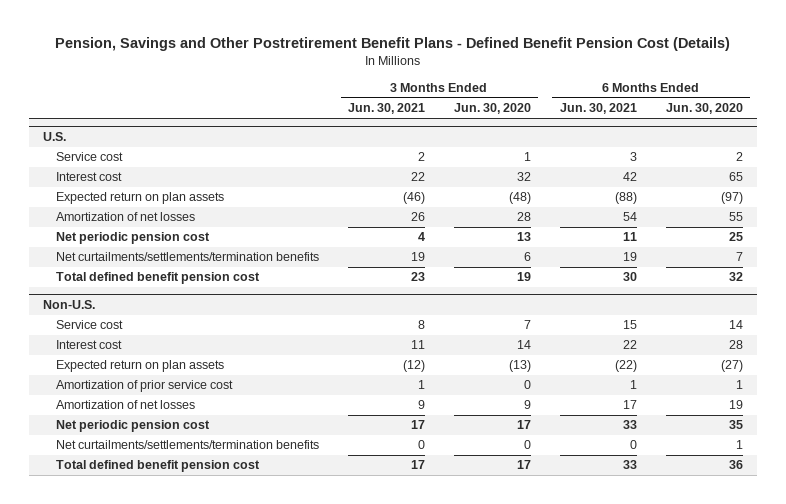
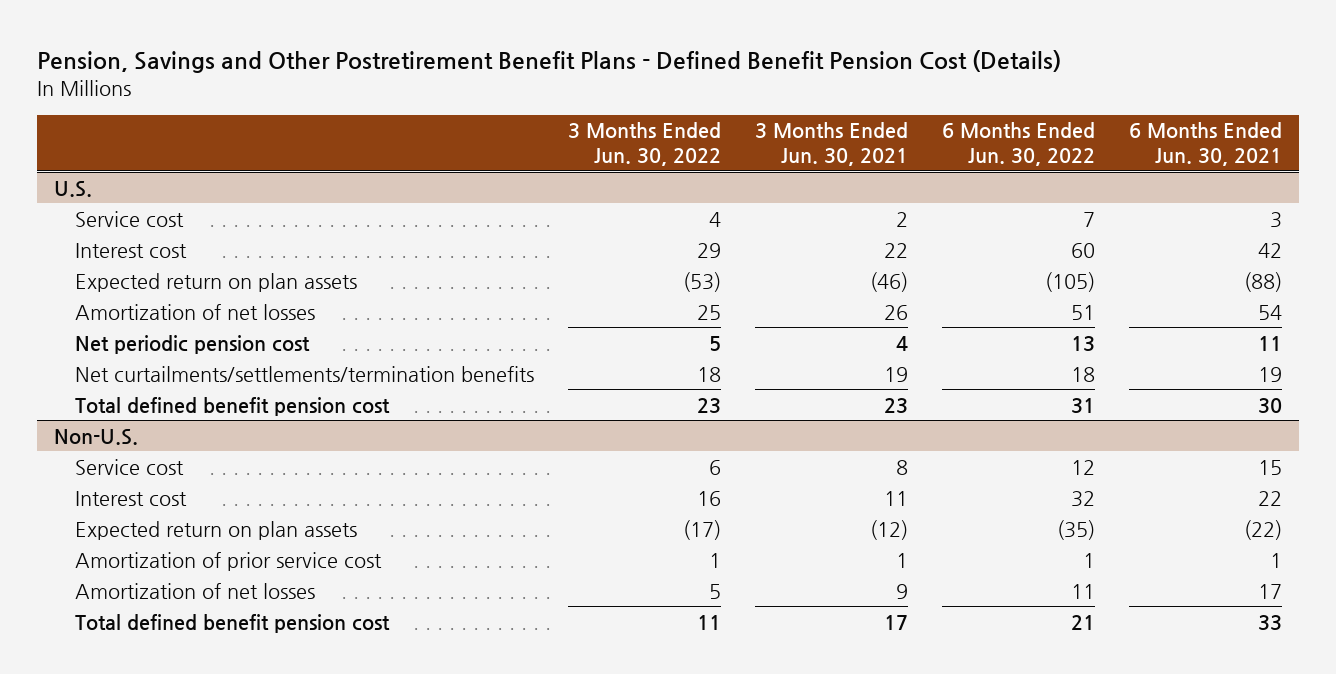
- | 3 Months Ended Jun. 30, 2021 | 3 Months Ended Jun. 30, 2020 | 6 Months Ended Jun. 30, 2021 | 6 Months Ended Jun. 30, 2020
+ | 3 Months Ended Jun. 30, 2022 | 3 Months Ended Jun. 30, 2021 | 6 Months Ended Jun. 30, 2022 | 6 Months Ended Jun. 30, 2021
@ Non-U.S.
- Net periodic pension cost | 17 | 17 | 33 | 35
- Net curtailments/settlements/termination benefits | 0 | 0 | 0 | 1

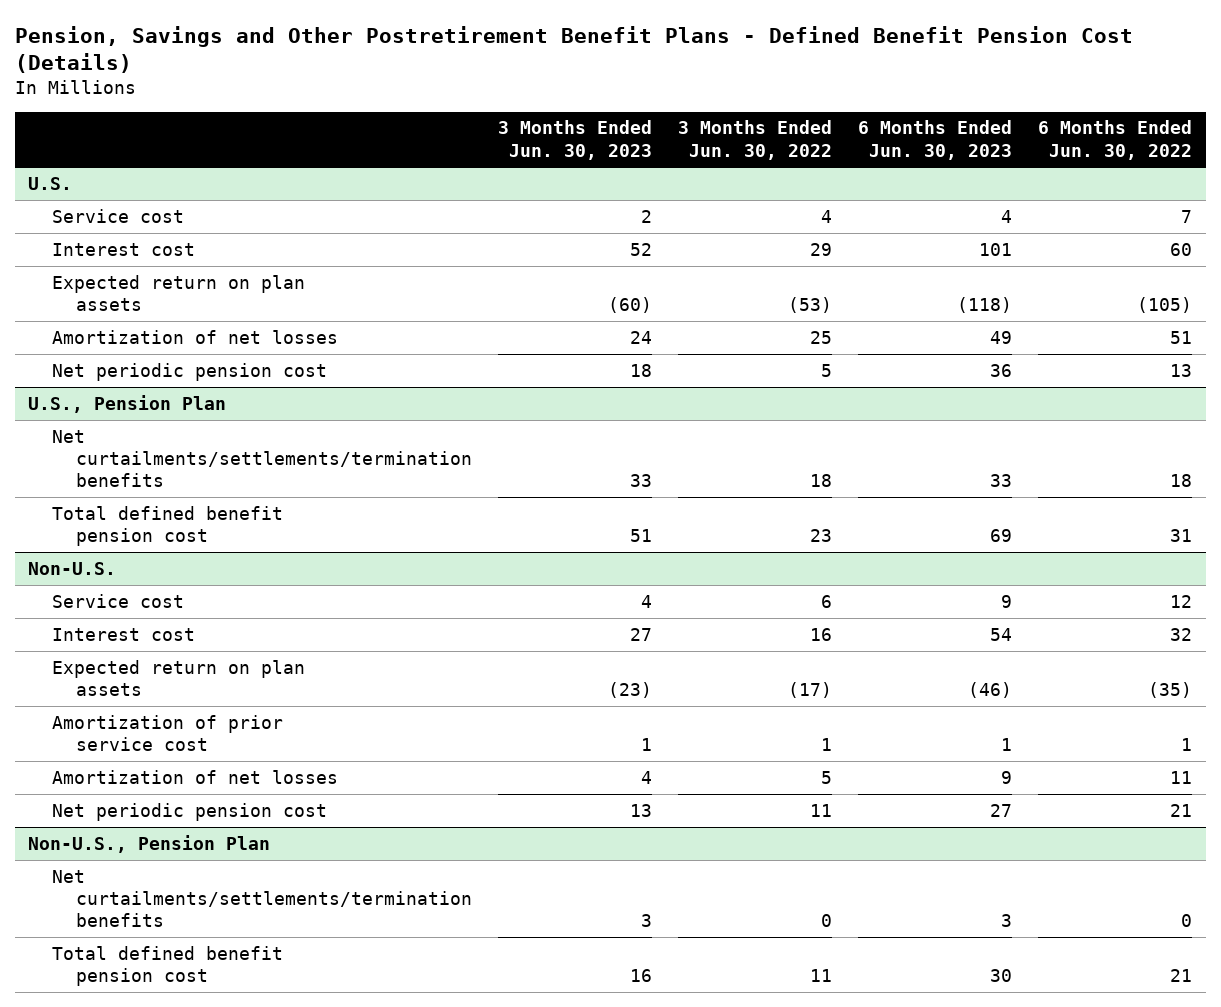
- | 3 Months Ended Jun. 30, 2022 | 3 Months Ended Jun. 30, 2021 | 6 Months Ended Jun. 30, 2022 | 6 Months Ended Jun. 30, 2021
+ | 3 Months Ended Jun. 30, 2023 | 3 Months Ended Jun. 30, 2022 | 6 Months Ended Jun. 30, 2023 | 6 Months Ended Jun. 30, 2022
+ U.S., Pension Plan
@ Non-U.S.
+ Net periodic pension cost | 13 | 11 | 27 | 21
+ Non-U.S., Pension Plan
+ Net curtailments/settlements/termination benefits | 3 | 0 | 3 | 0

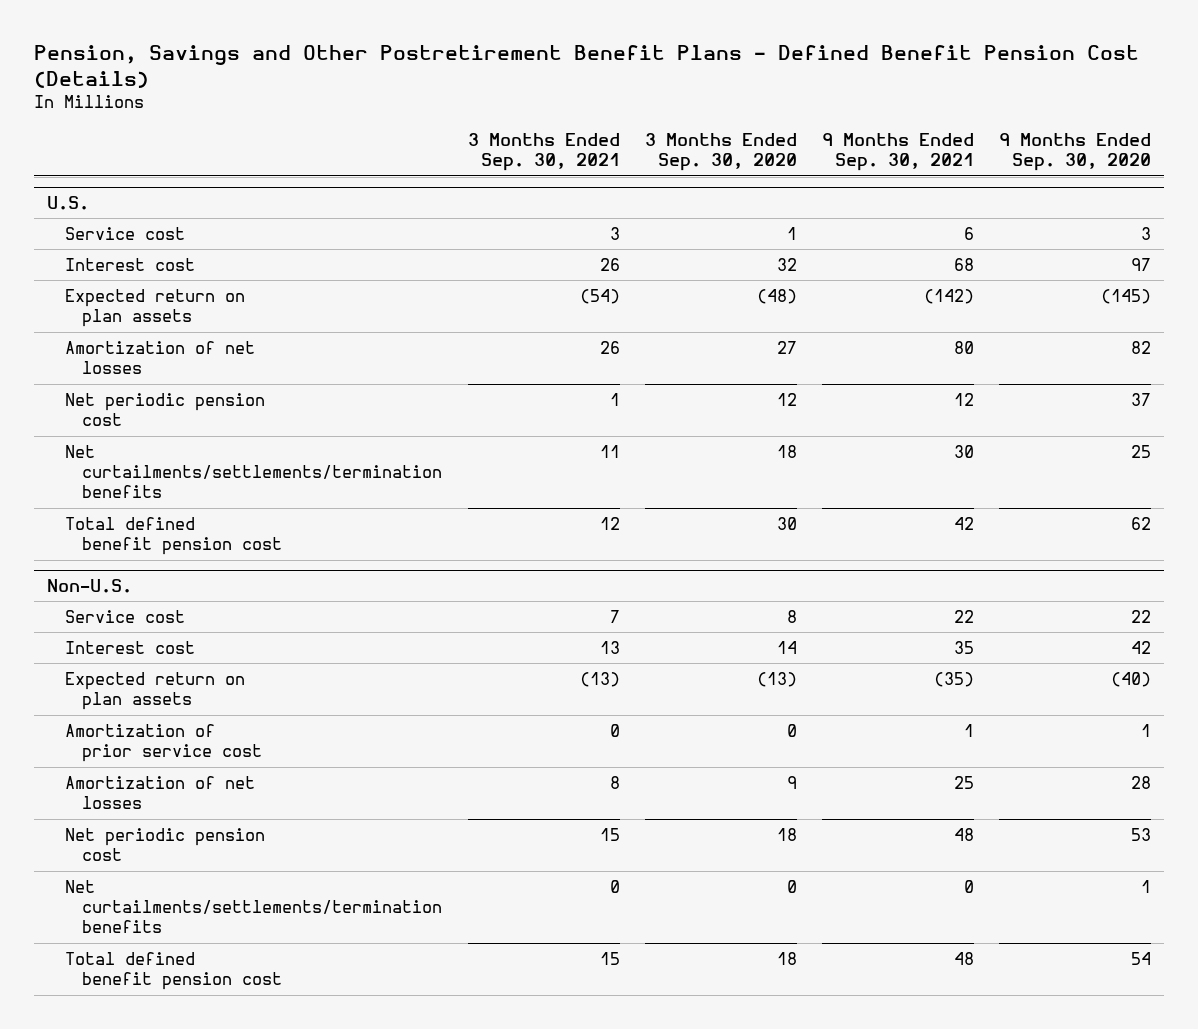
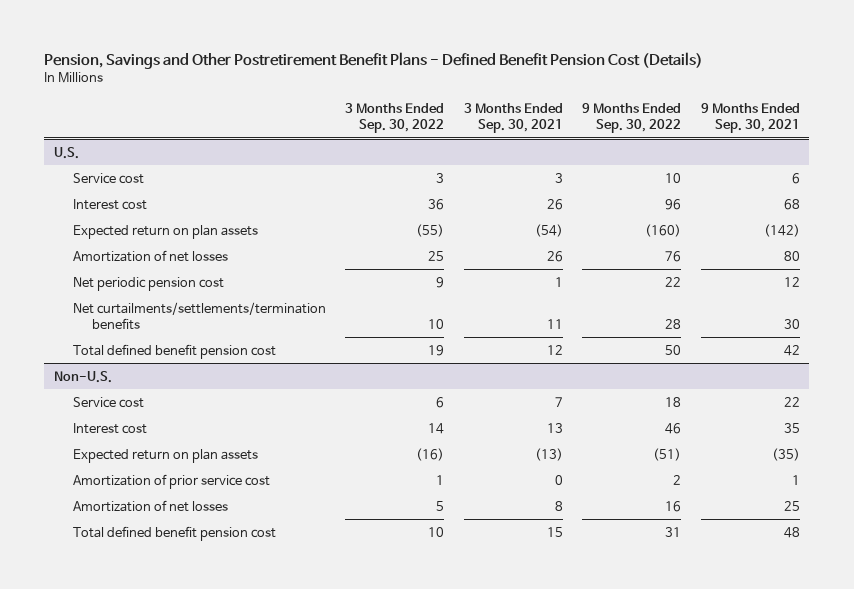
- | 3 Months Ended Sep. 30, 2021 | 3 Months Ended Sep. 30, 2020 | 9 Months Ended Sep. 30, 2021 | 9 Months Ended Sep. 30, 2020
+ | 3 Months Ended Sep. 30, 2022 | 3 Months Ended Sep. 30, 2021 | 9 Months Ended Sep. 30, 2022 | 9 Months Ended Sep. 30, 2021
@ Non-U.S.
- Net periodic pension cost | 15 | 18 | 48 | 53
- Net curtailments/settlements/termination benefits | 0 | 0 | 0 | 1

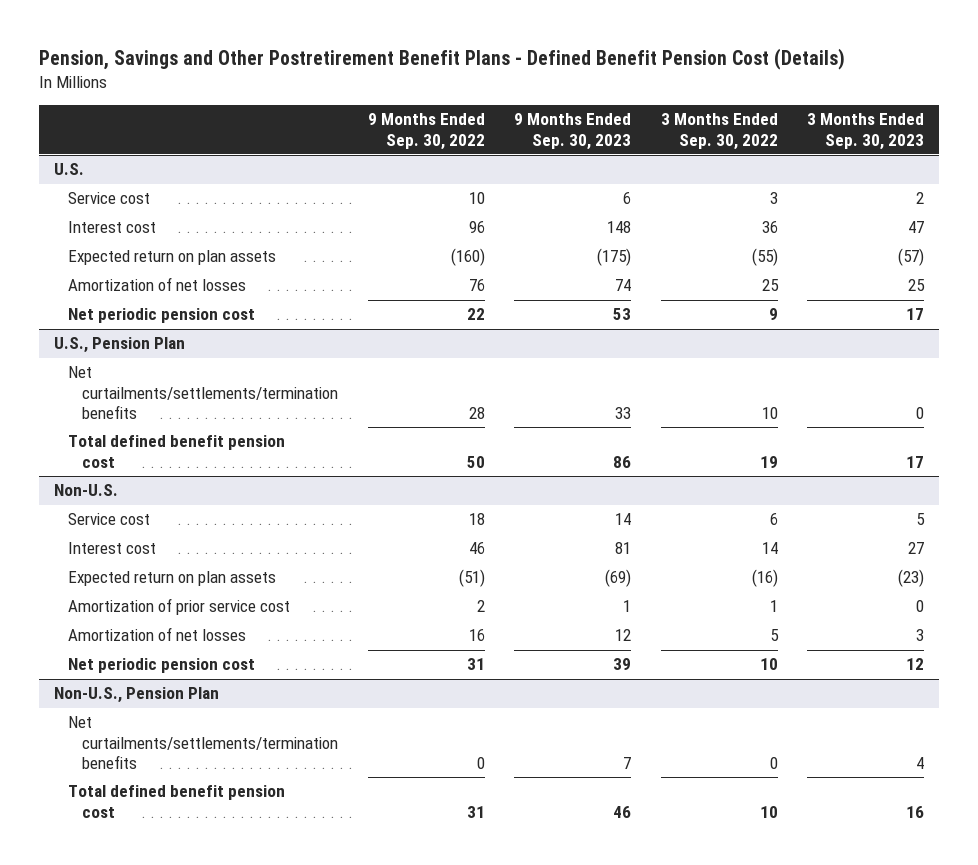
- | 3 Months Ended Sep. 30, 2022 | 3 Months Ended Sep. 30, 2021 | 9 Months Ended Sep. 30, 2022 | 9 Months Ended Sep. 30, 2021
+ | 9 Months Ended Sep. 30, 2022 | 9 Months Ended Sep. 30, 2023 | 3 Months Ended Sep. 30, 2022 | 3 Months Ended Sep. 30, 2023
+ U.S., Pension Plan
@ Non-U.S.
+ Net periodic pension cost | 31 | 39 | 10 | 12
+ Non-U.S., Pension Plan
+ Net curtailments/settlements/termination benefits | 0 | 7 | 0 | 4

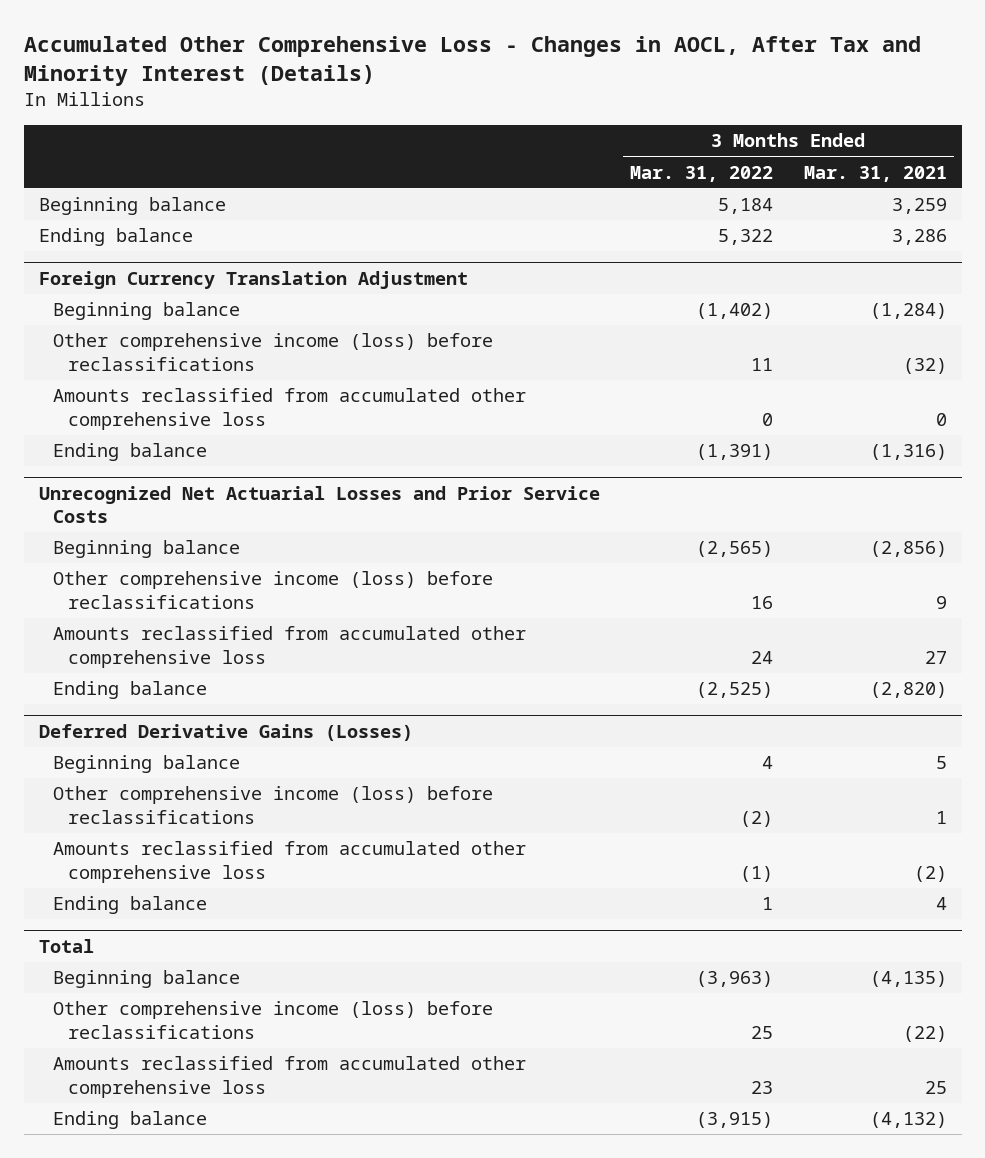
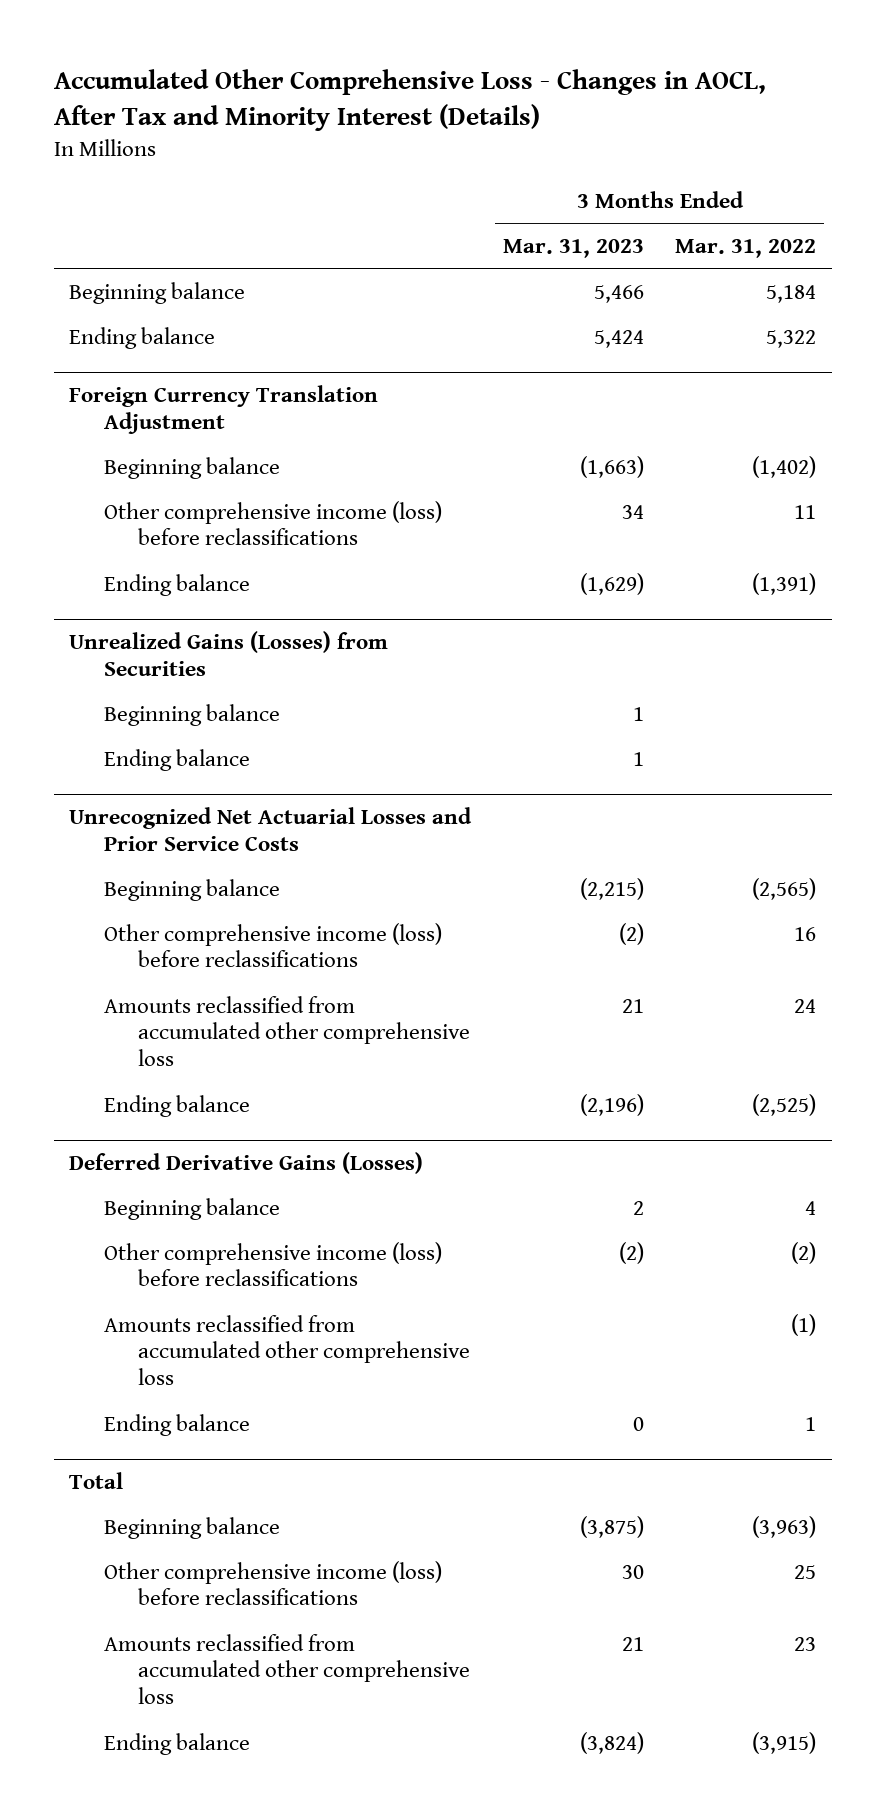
- | 3 Months Ended Mar. 31, 2022 | 3 Months Ended Mar. 31, 2021
+ | 3 Months Ended Mar. 31, 2023 | 3 Months Ended Mar. 31, 2022
@ Foreign Currency Translation Adjustment
- Amounts reclassified from accumulated other comprehensive loss | 0 | 0
+ Unrealized Gains (Losses) from Securities
+ Beginning balance | 1 |
+ Ending balance | 1 |

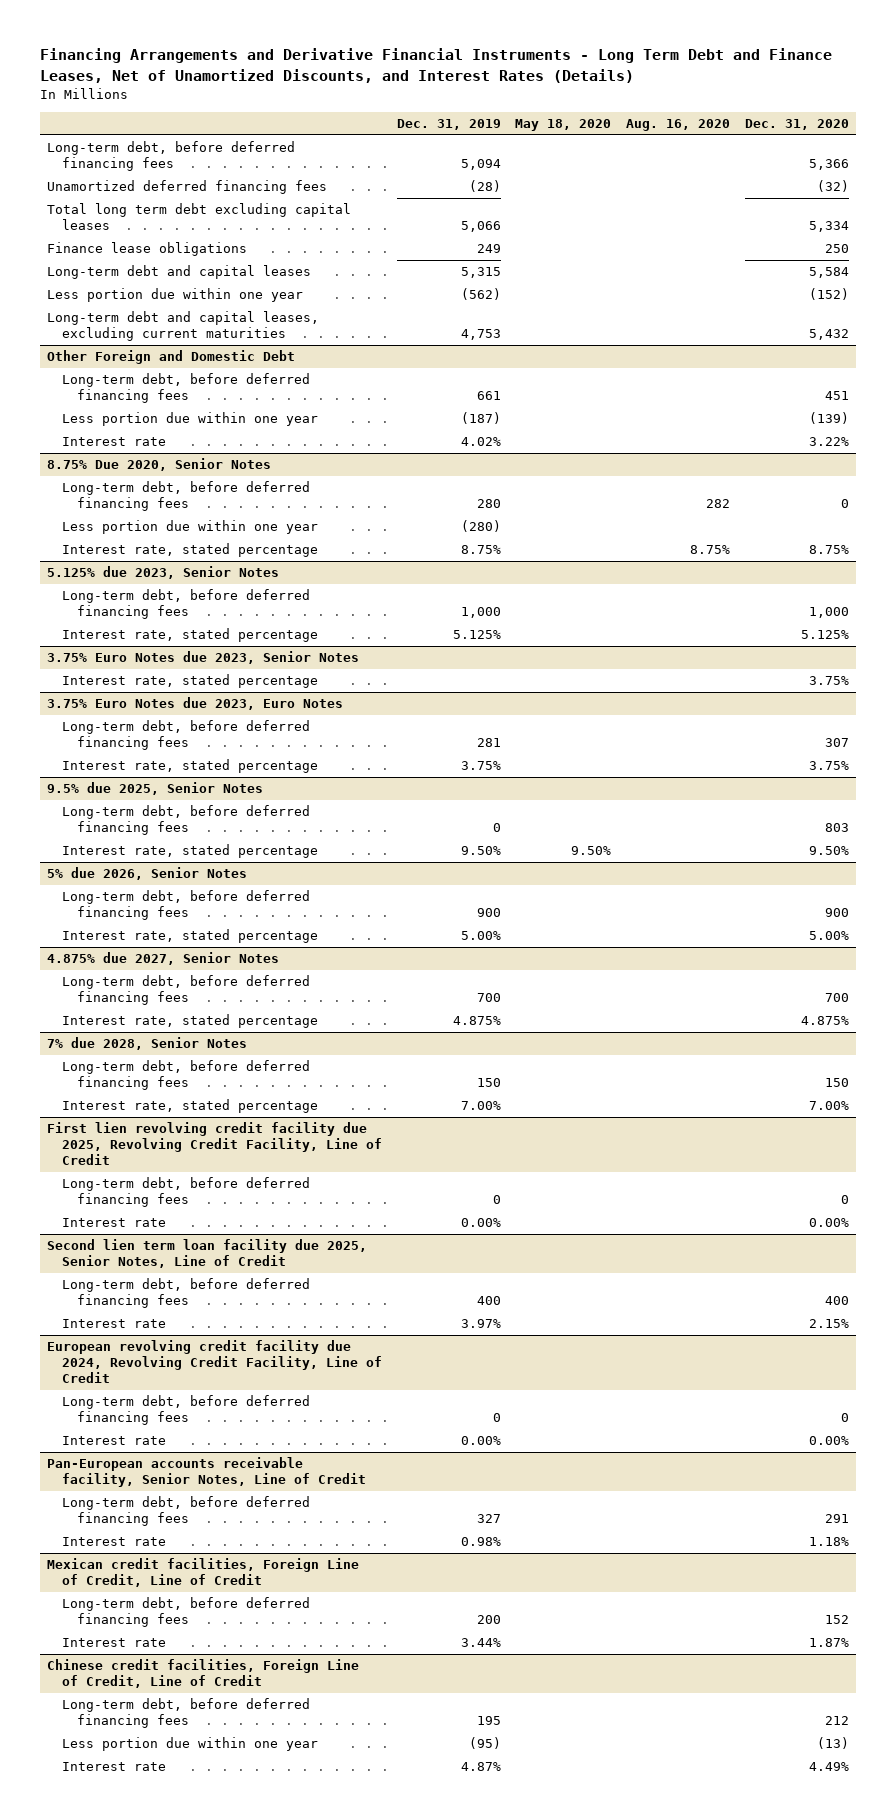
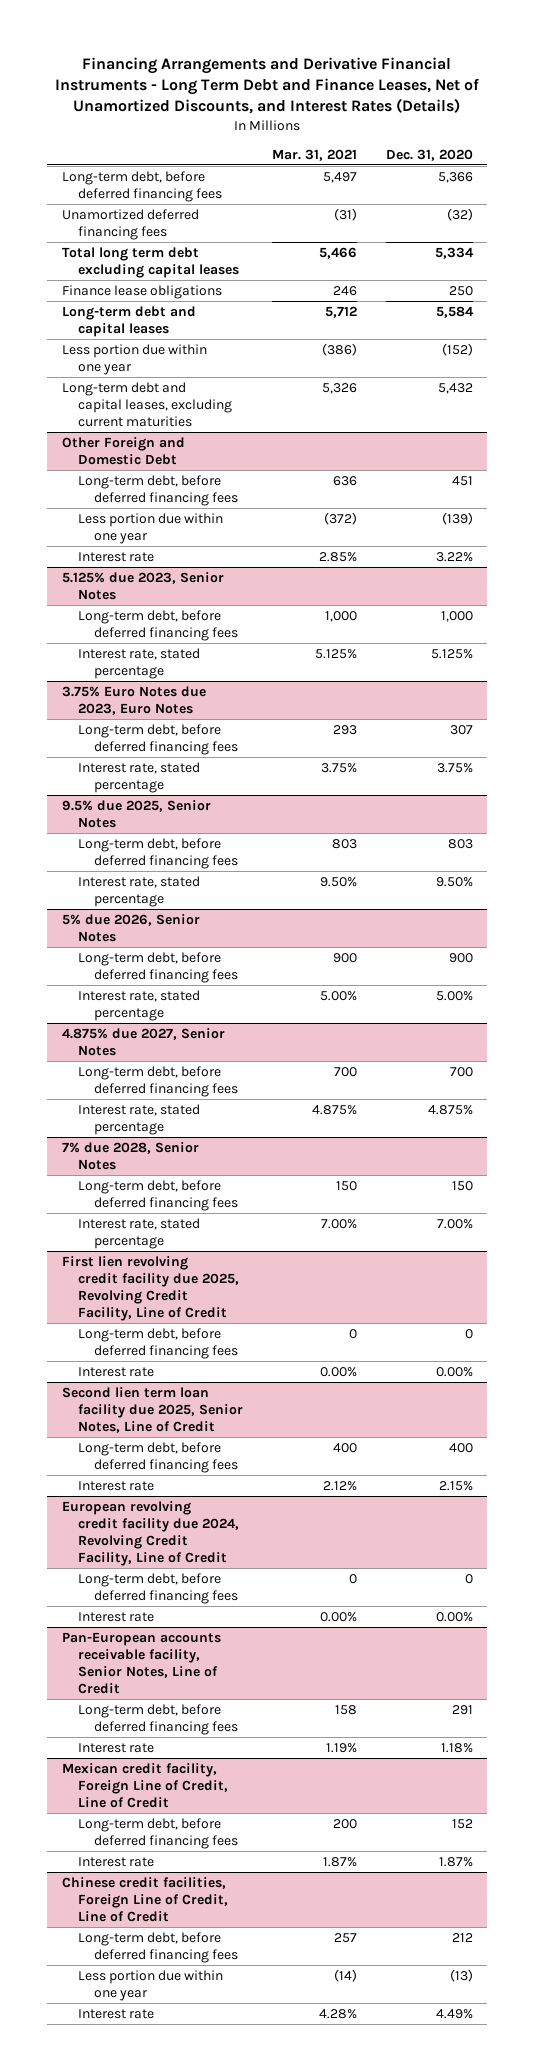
- | Dec. 31, 2019 | May 18, 2020 | Aug. 16, 2020 | Dec. 31, 2020
+ | Mar. 31, 2021 | Dec. 31, 2020
- 8.75% Due 2020, Senior Notes
- Long-term debt, before deferred financing fees | 280 | | 282 | 0
- Less portion due within one year | (280) | | |
- Interest rate, stated percentage | 8.75% | | 8.75% | 8.75%
- 3.75% Euro Notes due 2023, Senior Notes
- Interest rate, stated percentage | | | | 3.75%
- Mexican credit facilities, Foreign Line of Credit, Line of Credit
+ Mexican credit facility, Foreign Line of Credit, Line of Credit

